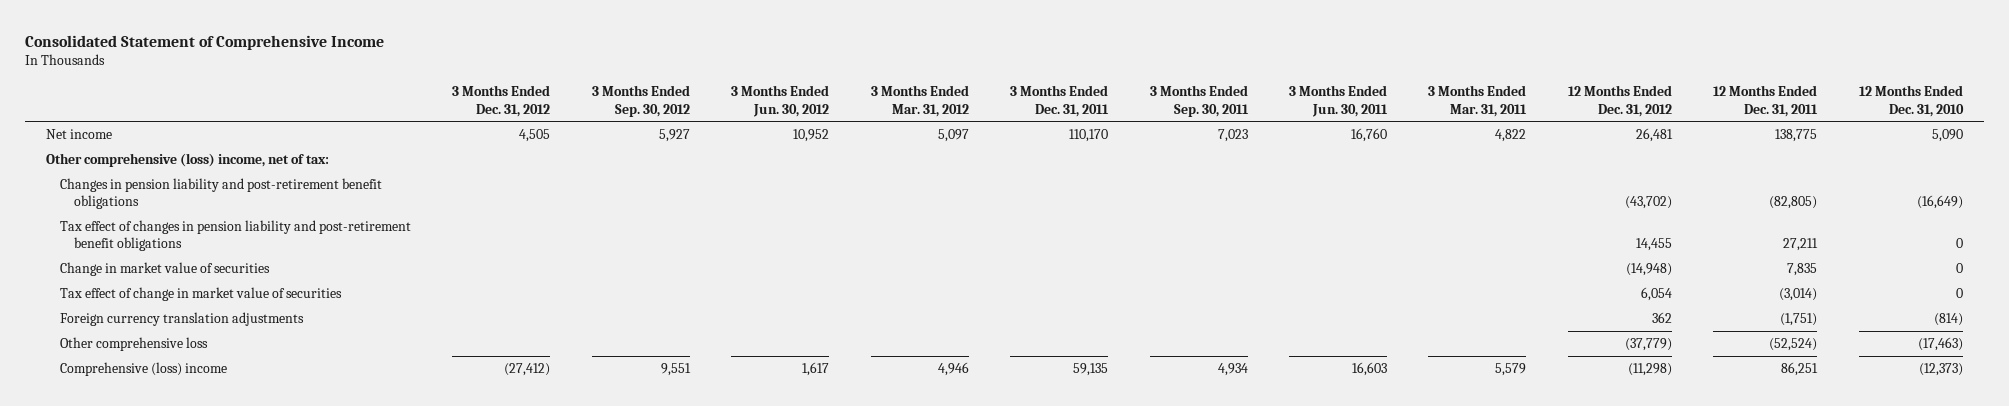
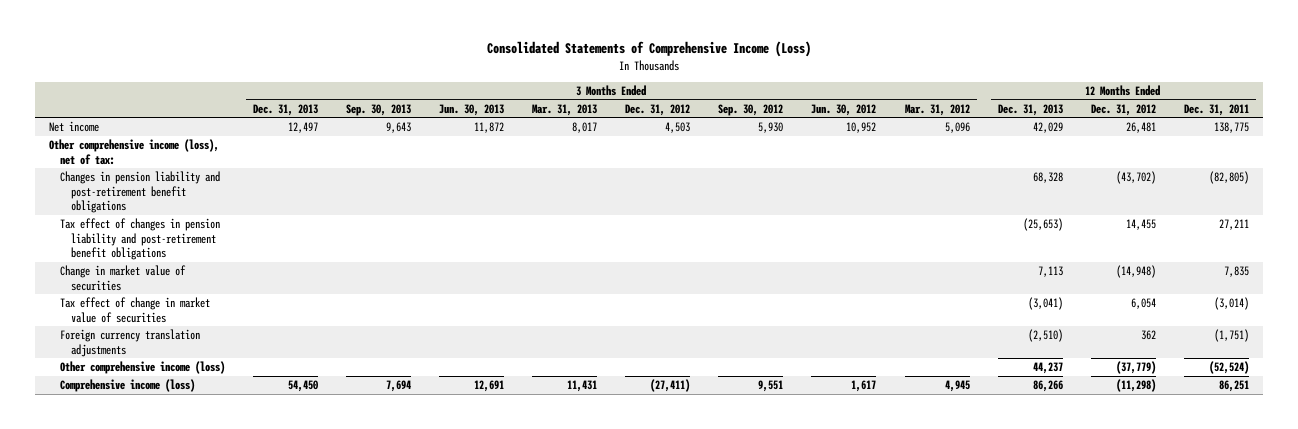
- Consolidated Statement of Comprehensive Income
+ Consolidated Statements of Comprehensive Income (Loss)
- | 3 Months Ended Dec. 31, 2012 | 3 Months Ended Sep. 30, 2012 | 3 Months Ended Jun. 30, 2012 | 3 Months Ended Mar. 31, 2012 | 3 Months Ended Dec. 31, 2011 | 3 Months Ended Sep. 30, 2011 | 3 Months Ended Jun. 30, 2011 | 3 Months Ended Mar. 31, 2011 | 12 Months Ended Dec. 31, 2012 | 12 Months Ended Dec. 31, 2011 | 12 Months Ended Dec. 31, 2010
+ | 3 Months Ended Dec. 31, 2013 | 3 Months Ended Sep. 30, 2013 | 3 Months Ended Jun. 30, 2013 | 3 Months Ended Mar. 31, 2013 | 3 Months Ended Dec. 31, 2012 | 3 Months Ended Sep. 30, 2012 | 3 Months Ended Jun. 30, 2012 | 3 Months Ended Mar. 31, 2012 | 12 Months Ended Dec. 31, 2013 | 12 Months Ended Dec. 31, 2012 | 12 Months Ended Dec. 31, 2011
- Net income | 4,505 | 5,927 | 10,952 | 5,097 | 110,170 | 7,023 | 16,760 | 4,822 | 26,481 | 138,775 | 5,090
- Other comprehensive (loss) income, net of tax:
+ Net income | 12,497 | 9,643 | 11,872 | 8,017 | 4,503 | 5,930 | 10,952 | 5,096 | 42,029 | 26,481 | 138,775
+ Other comprehensive income (loss), net of tax:
- Other comprehensive loss | | | | | | | | | (37,779) | (52,524) | (17,463)
- Comprehensive (loss) income | (27,412) | 9,551 | 1,617 | 4,946 | 59,135 | 4,934 | 16,603 | 5,579 | (11,298) | 86,251 | (12,373)
+ Other comprehensive income (loss) | | | | | | | | | 44,237 | (37,779) | (52,524)
+ Comprehensive income (loss) | 54,450 | 7,694 | 12,691 | 11,431 | (27,411) | 9,551 | 1,617 | 4,945 | 86,266 | (11,298) | 86,251

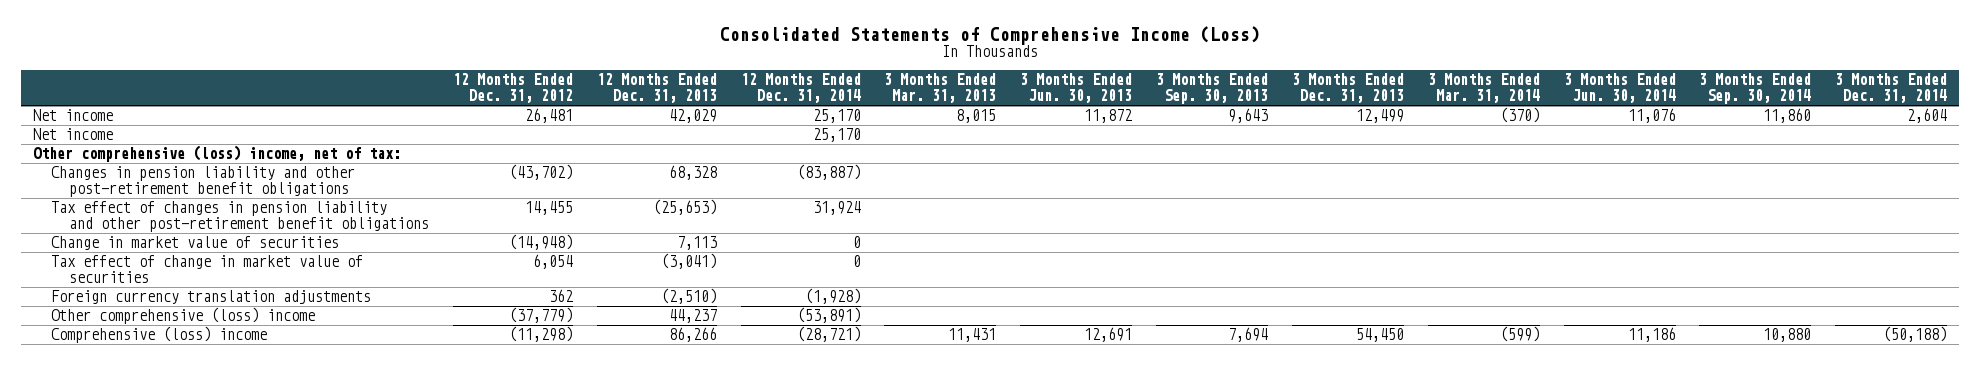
- | 3 Months Ended Dec. 31, 2013 | 3 Months Ended Sep. 30, 2013 | 3 Months Ended Jun. 30, 2013 | 3 Months Ended Mar. 31, 2013 | 3 Months Ended Dec. 31, 2012 | 3 Months Ended Sep. 30, 2012 | 3 Months Ended Jun. 30, 2012 | 3 Months Ended Mar. 31, 2012 | 12 Months Ended Dec. 31, 2013 | 12 Months Ended Dec. 31, 2012 | 12 Months Ended Dec. 31, 2011
+ | 12 Months Ended Dec. 31, 2012 | 12 Months Ended Dec. 31, 2013 | 12 Months Ended Dec. 31, 2014 | 3 Months Ended Mar. 31, 2013 | 3 Months Ended Jun. 30, 2013 | 3 Months Ended Sep. 30, 2013 | 3 Months Ended Dec. 31, 2013 | 3 Months Ended Mar. 31, 2014 | 3 Months Ended Jun. 30, 2014 | 3 Months Ended Sep. 30, 2014 | 3 Months Ended Dec. 31, 2014
- Net income | 12,497 | 9,643 | 11,872 | 8,017 | 4,503 | 5,930 | 10,952 | 5,096 | 42,029 | 26,481 | 138,775
- Other comprehensive income (loss), net of tax:
- Changes in pension liability and post-retirement benefit obligations | | | | | | | | | 68,328 | (43,702) | (82,805)
- Tax effect of changes in pension liability and post-retirement benefit obligations | | | | | | | | | (25,653) | 14,455 | 27,211
+ Net income | 26,481 | 42,029 | 25,170 | 8,015 | 11,872 | 9,643 | 12,499 | (370) | 11,076 | 11,860 | 2,604
+ Net income | | | 25,170 | | | | | | | |
+ Other comprehensive (loss) income, net of tax:
+ Changes in pension liability and other post-retirement benefit obligations | (43,702) | 68,328 | (83,887) | | | | | | | |
+ Tax effect of changes in pension liability and other post-retirement benefit obligations | 14,455 | (25,653) | 31,924 | | | | | | | |
- Other comprehensive income (loss) | | | | | | | | | 44,237 | (37,779) | (52,524)
- Comprehensive income (loss) | 54,450 | 7,694 | 12,691 | 11,431 | (27,411) | 9,551 | 1,617 | 4,945 | 86,266 | (11,298) | 86,251
+ Other comprehensive (loss) income | (37,779) | 44,237 | (53,891) | | | | | | | |
+ Comprehensive (loss) income | (11,298) | 86,266 | (28,721) | 11,431 | 12,691 | 7,694 | 54,450 | (599) | 11,186 | 10,880 | (50,188)

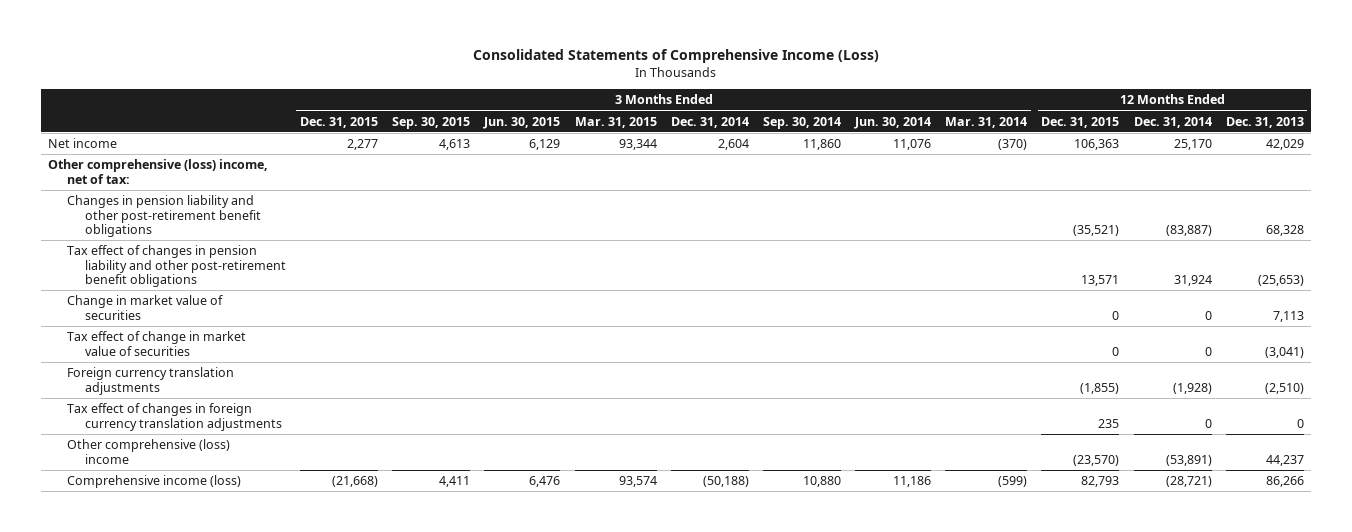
- | 12 Months Ended Dec. 31, 2012 | 12 Months Ended Dec. 31, 2013 | 12 Months Ended Dec. 31, 2014 | 3 Months Ended Mar. 31, 2013 | 3 Months Ended Jun. 30, 2013 | 3 Months Ended Sep. 30, 2013 | 3 Months Ended Dec. 31, 2013 | 3 Months Ended Mar. 31, 2014 | 3 Months Ended Jun. 30, 2014 | 3 Months Ended Sep. 30, 2014 | 3 Months Ended Dec. 31, 2014
+ | 3 Months Ended Dec. 31, 2015 | 3 Months Ended Sep. 30, 2015 | 3 Months Ended Jun. 30, 2015 | 3 Months Ended Mar. 31, 2015 | 3 Months Ended Dec. 31, 2014 | 3 Months Ended Sep. 30, 2014 | 3 Months Ended Jun. 30, 2014 | 3 Months Ended Mar. 31, 2014 | 12 Months Ended Dec. 31, 2015 | 12 Months Ended Dec. 31, 2014 | 12 Months Ended Dec. 31, 2013
- Net income | | | 25,170 | | | | | | | |
+ Tax effect of changes in foreign currency translation adjustments | | | | | | | | | 235 | 0 | 0
- Comprehensive (loss) income | (11,298) | 86,266 | (28,721) | 11,431 | 12,691 | 7,694 | 54,450 | (599) | 11,186 | 10,880 | (50,188)
+ Comprehensive income (loss) | (21,668) | 4,411 | 6,476 | 93,574 | (50,188) | 10,880 | 11,186 | (599) | 82,793 | (28,721) | 86,266

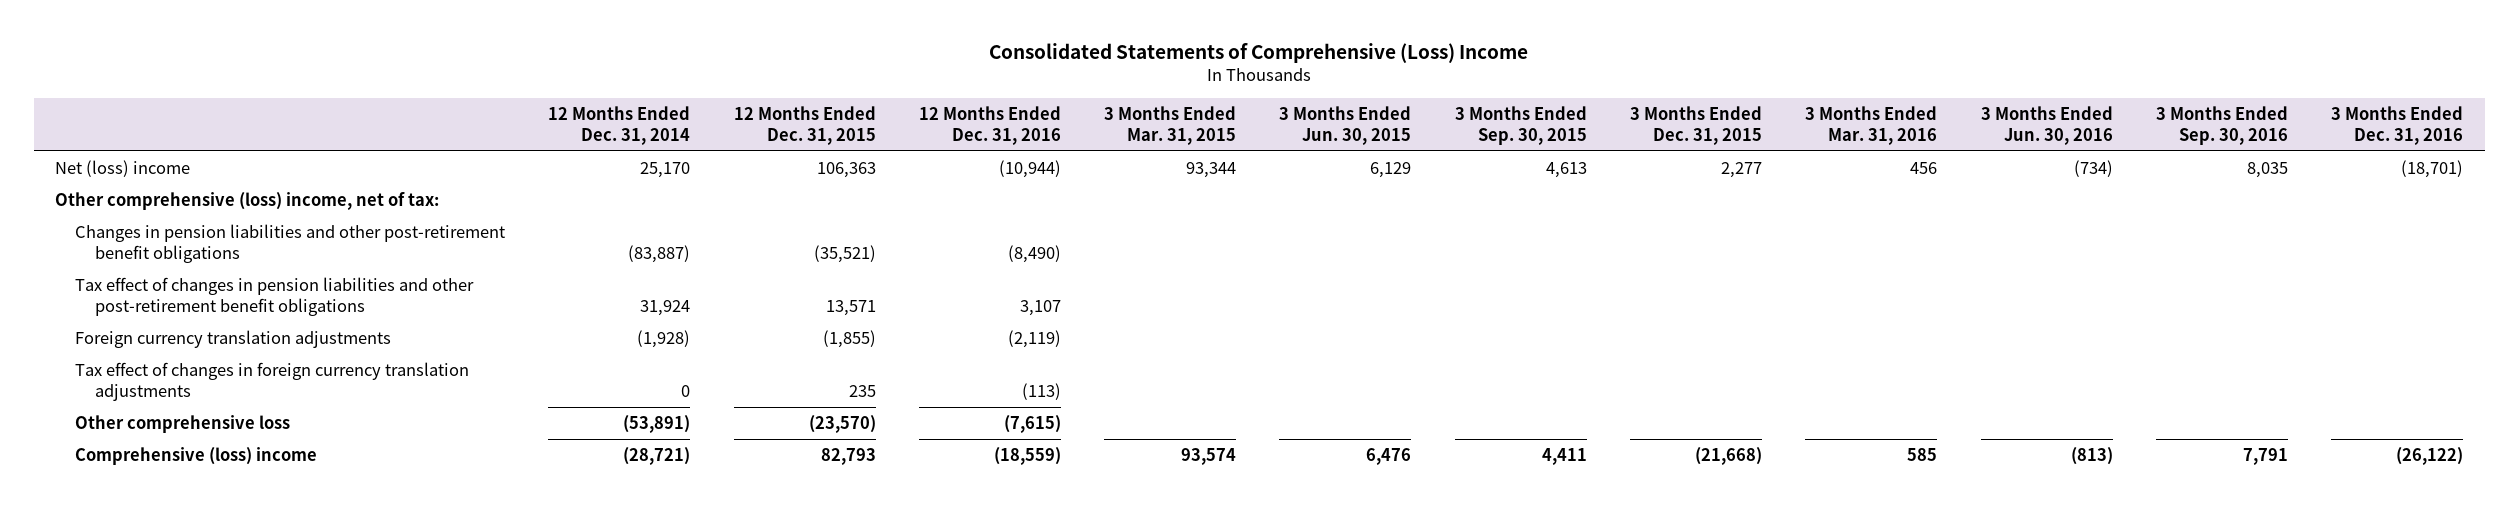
- Consolidated Statements of Comprehensive Income (Loss)
+ Consolidated Statements of Comprehensive (Loss) Income
- | 3 Months Ended Dec. 31, 2015 | 3 Months Ended Sep. 30, 2015 | 3 Months Ended Jun. 30, 2015 | 3 Months Ended Mar. 31, 2015 | 3 Months Ended Dec. 31, 2014 | 3 Months Ended Sep. 30, 2014 | 3 Months Ended Jun. 30, 2014 | 3 Months Ended Mar. 31, 2014 | 12 Months Ended Dec. 31, 2015 | 12 Months Ended Dec. 31, 2014 | 12 Months Ended Dec. 31, 2013
+ | 12 Months Ended Dec. 31, 2014 | 12 Months Ended Dec. 31, 2015 | 12 Months Ended Dec. 31, 2016 | 3 Months Ended Mar. 31, 2015 | 3 Months Ended Jun. 30, 2015 | 3 Months Ended Sep. 30, 2015 | 3 Months Ended Dec. 31, 2015 | 3 Months Ended Mar. 31, 2016 | 3 Months Ended Jun. 30, 2016 | 3 Months Ended Sep. 30, 2016 | 3 Months Ended Dec. 31, 2016
- Net income | 2,277 | 4,613 | 6,129 | 93,344 | 2,604 | 11,860 | 11,076 | (370) | 106,363 | 25,170 | 42,029
+ Net (loss) income | 25,170 | 106,363 | (10,944) | 93,344 | 6,129 | 4,613 | 2,277 | 456 | (734) | 8,035 | (18,701)
- Changes in pension liability and other post-retirement benefit obligations | | | | | | | | | (35,521) | (83,887) | 68,328
- Tax effect of changes in pension liability and other post-retirement benefit obligations | | | | | | | | | 13,571 | 31,924 | (25,653)
- Change in market value of securities | | | | | | | | | 0 | 0 | 7,113
- Tax effect of change in market value of securities | | | | | | | | | 0 | 0 | (3,041)
+ Changes in pension liabilities and other post-retirement benefit obligations | (83,887) | (35,521) | (8,490) | | | | | | | |
+ Tax effect of changes in pension liabilities and other post-retirement benefit obligations | 31,924 | 13,571 | 3,107 | | | | | | | |
- Other comprehensive (loss) income | | | | | | | | | (23,570) | (53,891) | 44,237
- Comprehensive income (loss) | (21,668) | 4,411 | 6,476 | 93,574 | (50,188) | 10,880 | 11,186 | (599) | 82,793 | (28,721) | 86,266
+ Other comprehensive loss | (53,891) | (23,570) | (7,615) | | | | | | | |
+ Comprehensive (loss) income | (28,721) | 82,793 | (18,559) | 93,574 | 6,476 | 4,411 | (21,668) | 585 | (813) | 7,791 | (26,122)

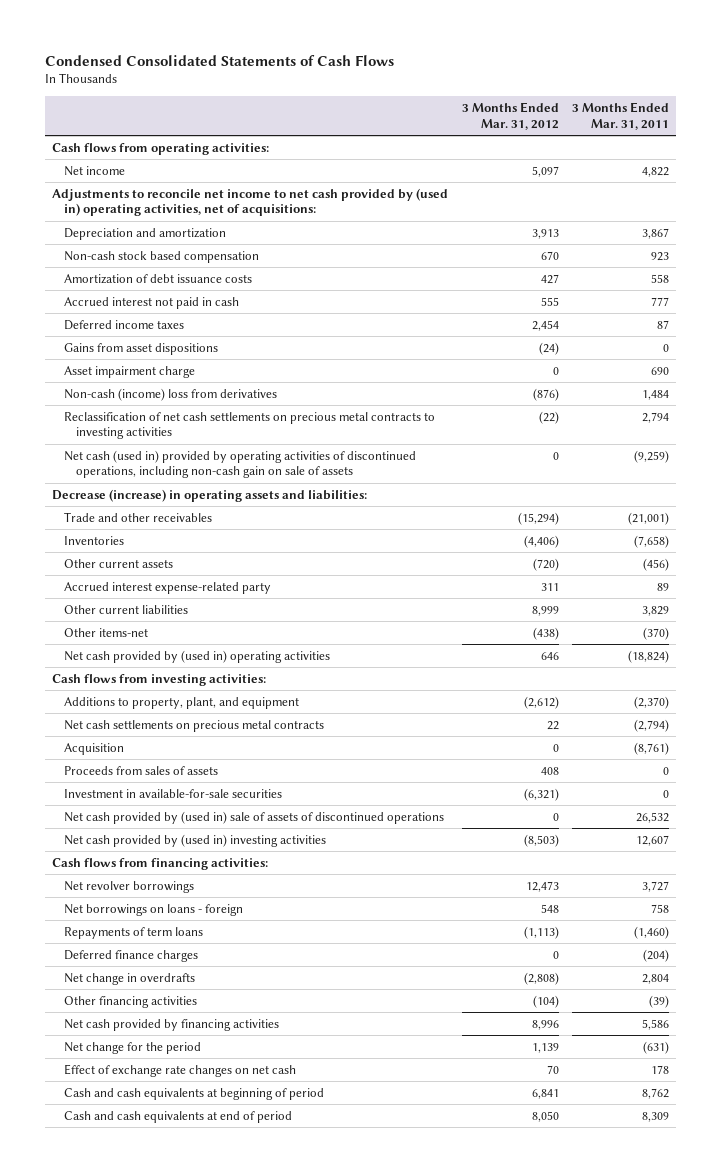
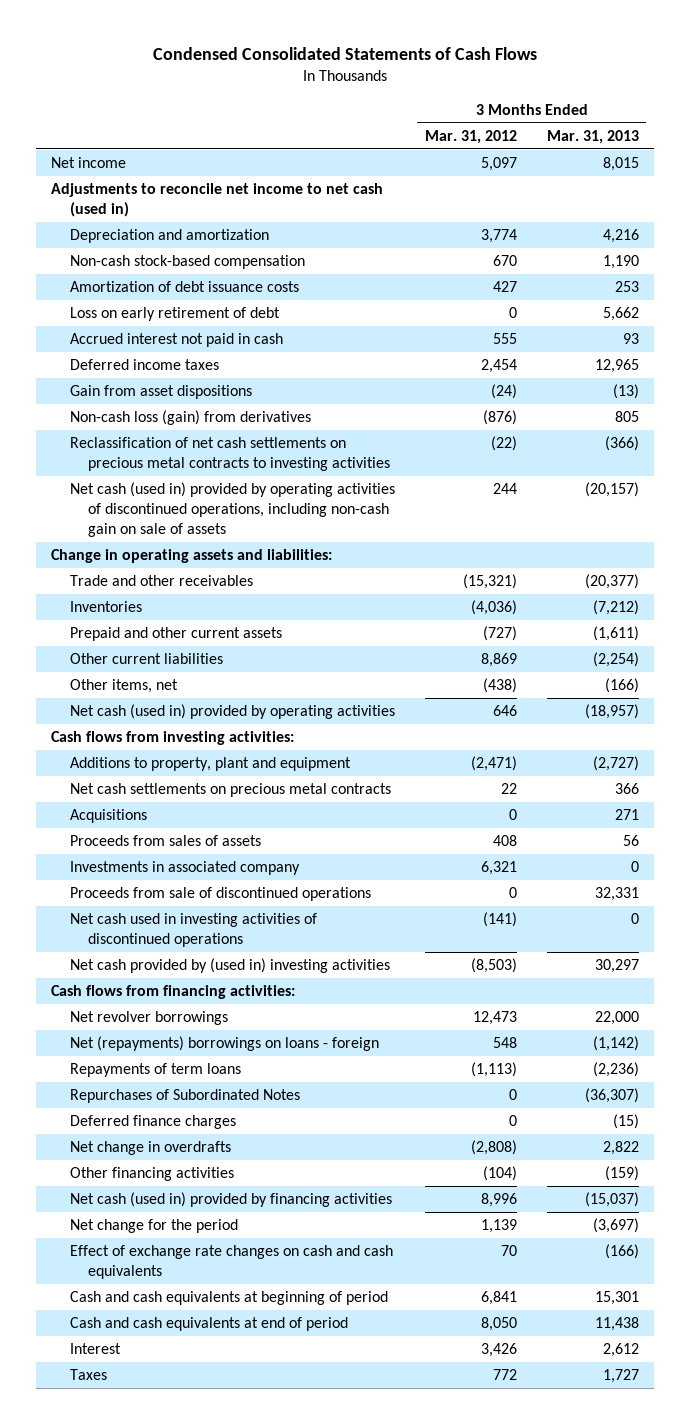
- | 3 Months Ended Mar. 31, 2012 | 3 Months Ended Mar. 31, 2011
+ | 3 Months Ended Mar. 31, 2012 | 3 Months Ended Mar. 31, 2013
- Cash flows from operating activities:
- Adjustments to reconcile net income to net cash provided by (used in) operating activities, net of acquisitions:
- Depreciation and amortization | 3,913 | 3,867
- Non-cash stock based compensation | 670 | 923
+ Adjustments to reconcile net income to net cash (used in)
+ Depreciation and amortization | 3,774 | 4,216
+ Non-cash stock-based compensation | 670 | 1,190
+ Loss on early retirement of debt | 0 | 5,662
- Gains from asset dispositions | (24) | 0
- Asset impairment charge | 0 | 690
- Non-cash (income) loss from derivatives | (876) | 1,484
+ Gain from asset dispositions | (24) | (13)
+ Non-cash loss (gain) from derivatives | (876) | 805
- Net cash (used in) provided by operating activities of discontinued operations, including non-cash gain on sale of assets | 0 | (9,259)
- Decrease (increase) in operating assets and liabilities:
- Trade and other receivables | (15,294) | (21,001)
- Inventories | (4,406) | (7,658)
- Other current assets | (720) | (456)
- Accrued interest expense-related party | 311 | 89
- Other current liabilities | 8,999 | 3,829
- Other items-net | (438) | (370)
- Net cash provided by (used in) operating activities | 646 | (18,824)
+ Net cash (used in) provided by operating activities of discontinued operations, including non-cash gain on sale of assets | 244 | (20,157)
+ Change in operating assets and liabilities:
+ Trade and other receivables | (15,321) | (20,377)
+ Inventories | (4,036) | (7,212)
+ Prepaid and other current assets | (727) | (1,611)
+ Other current liabilities | 8,869 | (2,254)
+ Other items, net | (438) | (166)
+ Net cash (used in) provided by operating activities | 646 | (18,957)
- Additions to property, plant, and equipment | (2,612) | (2,370)
+ Additions to property, plant and equipment | (2,471) | (2,727)
- Acquisition | 0 | (8,761)
+ Acquisitions | 0 | 271
- Investment in available-for-sale securities | (6,321) | 0
- Net cash provided by (used in) sale of assets of discontinued operations | 0 | 26,532
+ Investments in associated company | 6,321 | 0
+ Proceeds from sale of discontinued operations | 0 | 32,331
+ Net cash used in investing activities of discontinued operations | (141) | 0
- Net borrowings on loans - foreign | 548 | 758
+ Net (repayments) borrowings on loans - foreign | 548 | (1,142)
+ Repurchases of Subordinated Notes | 0 | (36,307)
- Net cash provided by financing activities | 8,996 | 5,586
+ Net cash (used in) provided by financing activities | 8,996 | (15,037)
- Effect of exchange rate changes on net cash | 70 | 178
+ Effect of exchange rate changes on cash and cash equivalents | 70 | (166)
+ Interest | 3,426 | 2,612
+ Taxes | 772 | 1,727

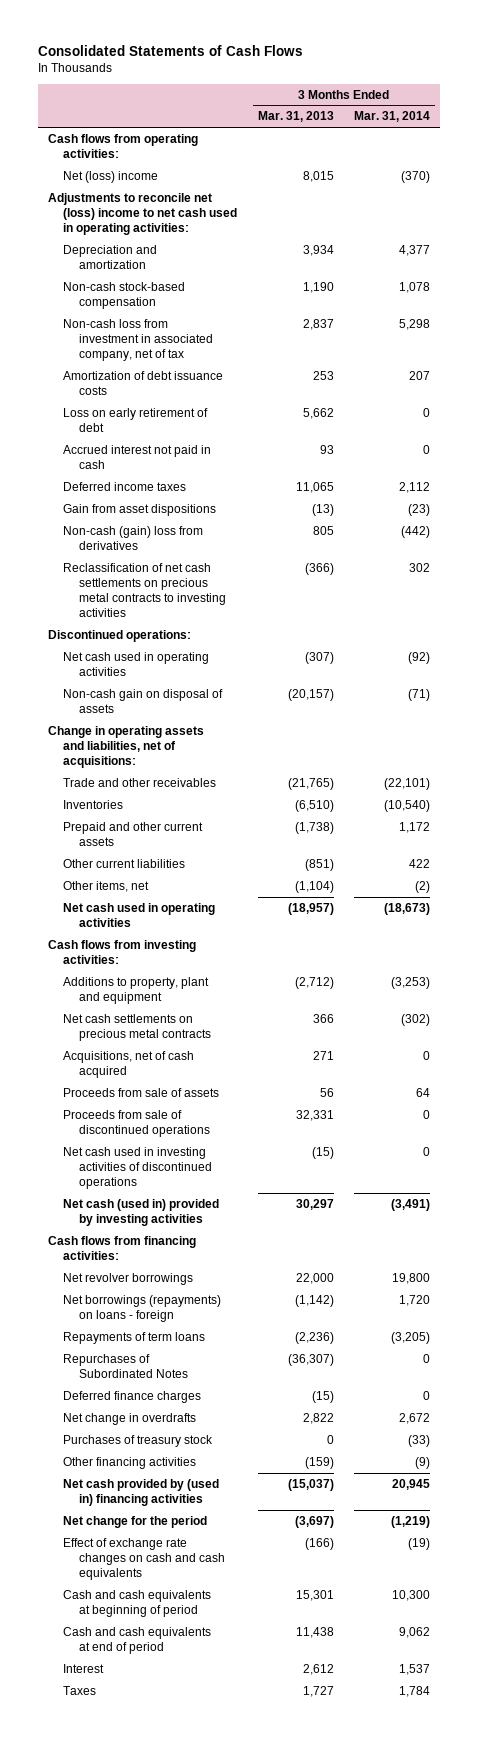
- Condensed Consolidated Statements of Cash Flows
+ Consolidated Statements of Cash Flows
- | 3 Months Ended Mar. 31, 2012 | 3 Months Ended Mar. 31, 2013
+ | 3 Months Ended Mar. 31, 2013 | 3 Months Ended Mar. 31, 2014
- Net income | 5,097 | 8,015
- Adjustments to reconcile net income to net cash (used in)
- Depreciation and amortization | 3,774 | 4,216
+ Cash flows from operating activities:
+ Net (loss) income | 8,015 | (370)
+ Adjustments to reconcile net (loss) income to net cash used in operating activities:
+ Depreciation and amortization | 3,934 | 4,377
+ Non-cash loss from investment in associated company, net of tax | 2,837 | 5,298
- Deferred income taxes | 2,454 | 12,965
+ Deferred income taxes | 11,065 | 2,112
- Non-cash loss (gain) from derivatives | (876) | 805
+ Non-cash (gain) loss from derivatives | 805 | (442)
- Net cash (used in) provided by operating activities of discontinued operations, including non-cash gain on sale of assets | 244 | (20,157)
- Change in operating assets and liabilities:
- Trade and other receivables | (15,321) | (20,377)
- Inventories | (4,036) | (7,212)
- Prepaid and other current assets | (727) | (1,611)
- Other current liabilities | 8,869 | (2,254)
- Other items, net | (438) | (166)
- Net cash (used in) provided by operating activities | 646 | (18,957)
+ Discontinued operations:
+ Net cash used in operating activities | (307) | (92)
+ Non-cash gain on disposal of assets | (20,157) | (71)
+ Change in operating assets and liabilities, net of acquisitions:
+ Trade and other receivables | (21,765) | (22,101)
+ Inventories | (6,510) | (10,540)
+ Prepaid and other current assets | (1,738) | 1,172
+ Other current liabilities | (851) | 422
+ Other items, net | (1,104) | (2)
+ Net cash used in operating activities | (18,957) | (18,673)
- Additions to property, plant and equipment | (2,471) | (2,727)
+ Additions to property, plant and equipment | (2,712) | (3,253)
- Acquisitions | 0 | 271
- Proceeds from sales of assets | 408 | 56
- Investments in associated company | 6,321 | 0
+ Acquisitions, net of cash acquired | 271 | 0
+ Proceeds from sale of assets | 56 | 64
- Net cash used in investing activities of discontinued operations | (141) | 0
- Net cash provided by (used in) investing activities | (8,503) | 30,297
+ Net cash used in investing activities of discontinued operations | (15) | 0
+ Net cash (used in) provided by investing activities | 30,297 | (3,491)
- Net (repayments) borrowings on loans - foreign | 548 | (1,142)
+ Net borrowings (repayments) on loans - foreign | (1,142) | 1,720
+ Purchases of treasury stock | 0 | (33)
- Net cash (used in) provided by financing activities | 8,996 | (15,037)
+ Net cash provided by (used in) financing activities | (15,037) | 20,945

